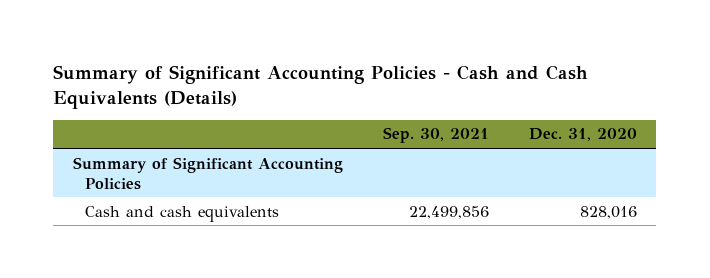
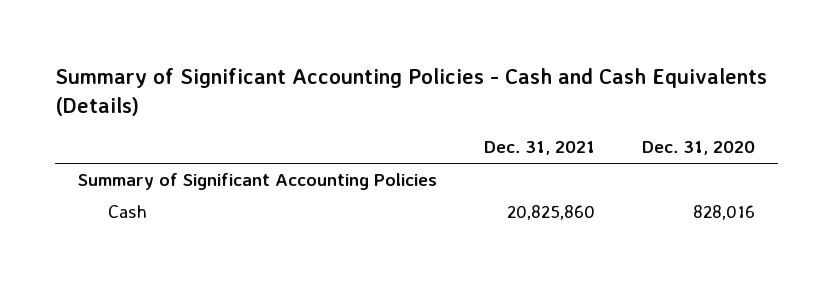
- | Sep. 30, 2021 | Dec. 31, 2020
+ | Dec. 31, 2021 | Dec. 31, 2020
- Cash and cash equivalents | 22,499,856 | 828,016
+ Cash | 20,825,860 | 828,016

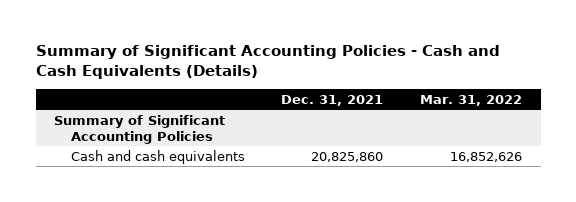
- | Dec. 31, 2021 | Dec. 31, 2020
+ | Dec. 31, 2021 | Mar. 31, 2022
- Cash | 20,825,860 | 828,016
+ Cash and cash equivalents | 20,825,860 | 16,852,626

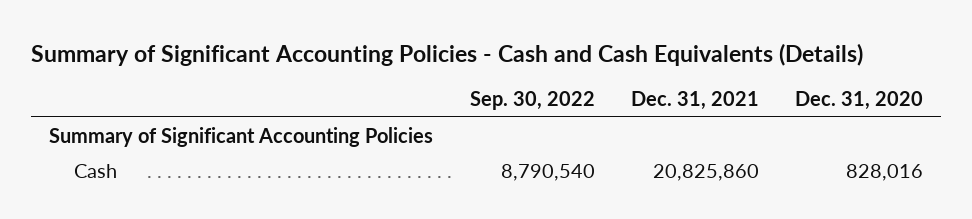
- | Dec. 31, 2021 | Mar. 31, 2022
+ | Sep. 30, 2022 | Dec. 31, 2021 | Dec. 31, 2020
- Cash and cash equivalents | 20,825,860 | 16,852,626
+ Cash | 8,790,540 | 20,825,860 | 828,016

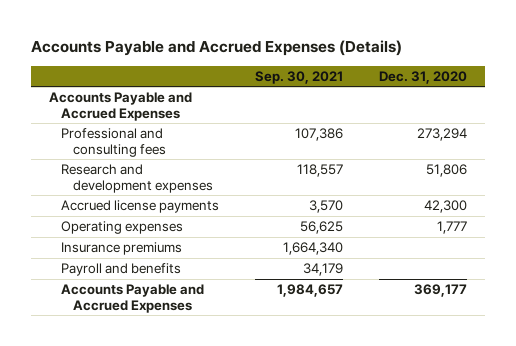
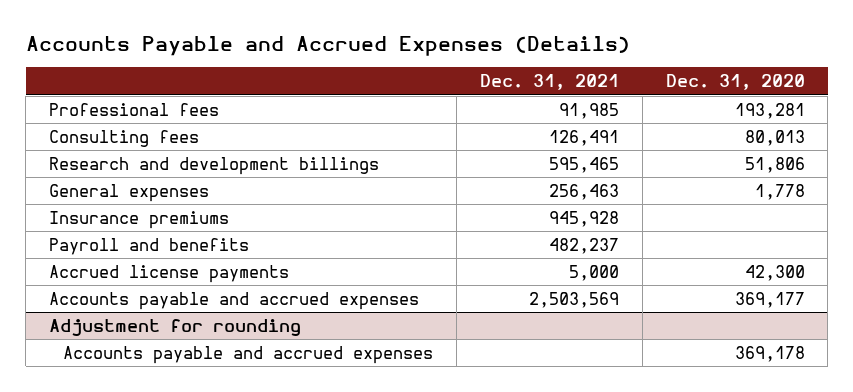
- | Sep. 30, 2021 | Dec. 31, 2020
+ | Dec. 31, 2021 | Dec. 31, 2020
- Accounts Payable and Accrued Expenses
- Professional and consulting fees | 107,386 | 273,294
- Research and development expenses | 118,557 | 51,806
- Operating expenses | 56,625 | 1,777
+ Professional fees | 91,985 | 193,281
+ Consulting fees | 126,491 | 80,013
+ Research and development billings | 595,465 | 51,806
+ General expenses | 256,463 | 1,778
- Accounts Payable and Accrued Expenses | 1,984,657 | 369,177
moved down: Accrued license payments | 5,000 | 42,300
+ Accounts payable and accrued expenses | 2,503,569 | 369,177
+ Adjustment for rounding
+ Accounts payable and accrued expenses | | 369,178

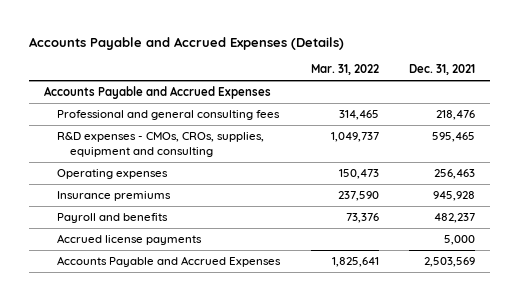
- | Dec. 31, 2021 | Dec. 31, 2020
+ | Mar. 31, 2022 | Dec. 31, 2021
- Professional fees | 91,985 | 193,281
- Consulting fees | 126,491 | 80,013
- Research and development billings | 595,465 | 51,806
- General expenses | 256,463 | 1,778
+ Accounts Payable and Accrued Expenses
+ Professional and general consulting fees | 314,465 | 218,476
+ R&D expenses - CMOs, CROs, supplies, equipment and consulting | 1,049,737 | 595,465
+ Operating expenses | 150,473 | 256,463
- Accounts payable and accrued expenses | 2,503,569 | 369,177
- Adjustment for rounding
- Accounts payable and accrued expenses | | 369,178
+ Accounts Payable and Accrued Expenses | 1,825,641 | 2,503,569

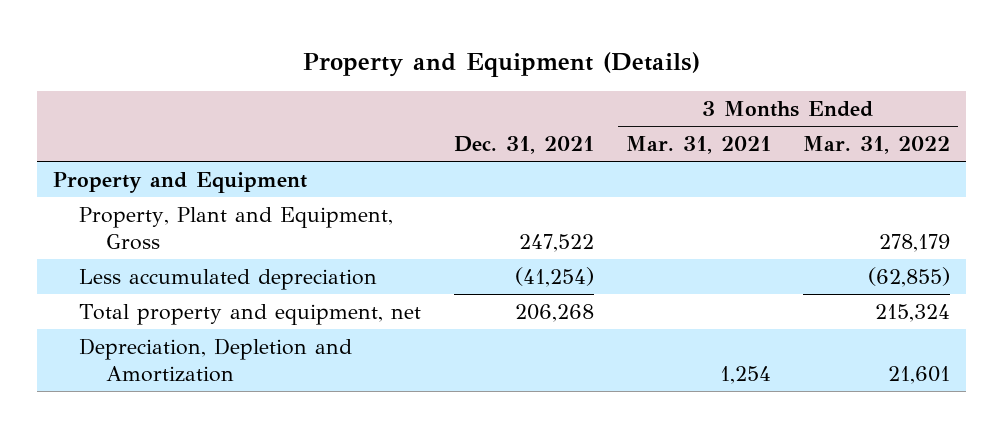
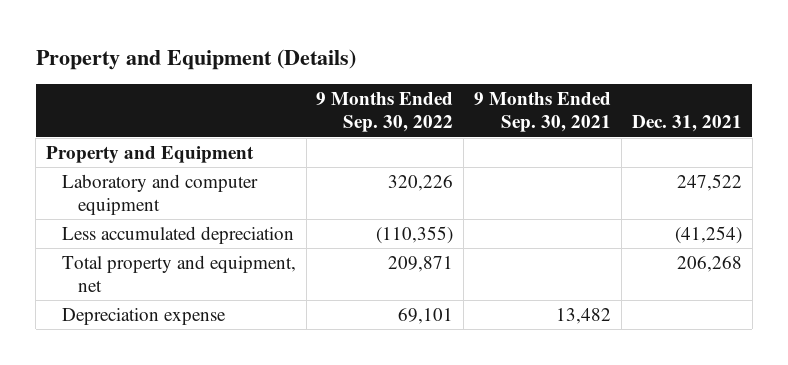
- | Dec. 31, 2021 | 3 Months Ended Mar. 31, 2021 | 3 Months Ended Mar. 31, 2022
+ | 9 Months Ended Sep. 30, 2022 | 9 Months Ended Sep. 30, 2021 | Dec. 31, 2021
- Property, Plant and Equipment, Gross | 247,522 | | 278,179
+ Laboratory and computer equipment | 320,226 | | 247,522
- Depreciation, Depletion and Amortization | | 1,254 | 21,601
+ Depreciation expense | 69,101 | 13,482 |

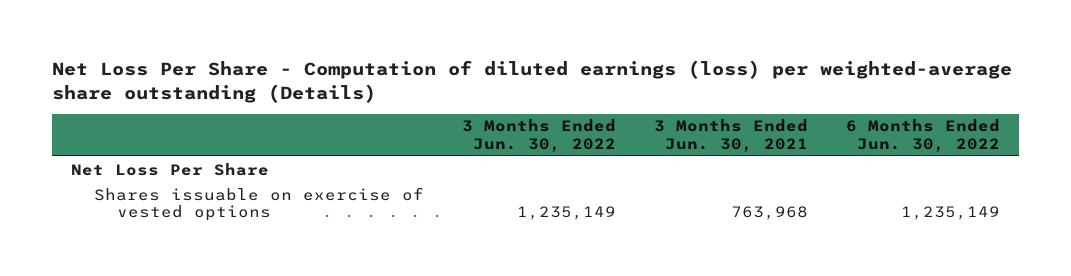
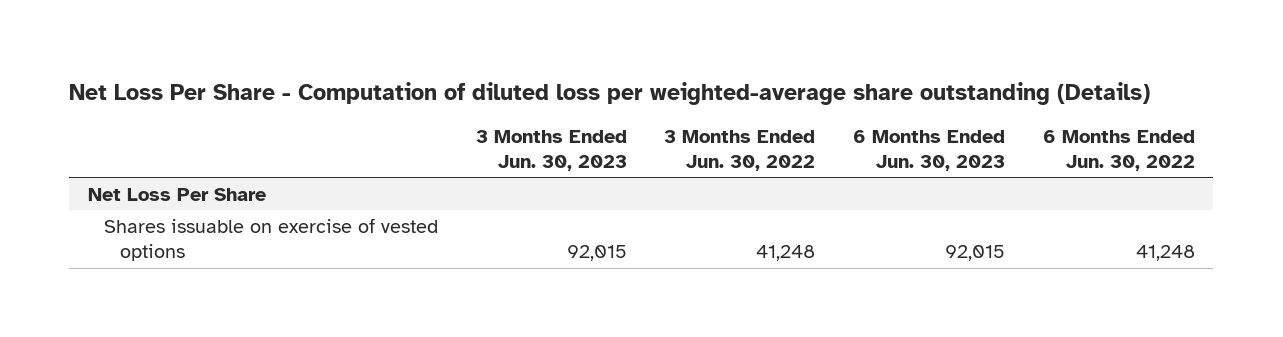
- Net Loss Per Share - Computation of diluted earnings (loss) per weighted-average share outstanding (Details)
+ Net Loss Per Share - Computation of diluted loss per weighted-average share outstanding (Details)
- | 3 Months Ended Jun. 30, 2022 | 3 Months Ended Jun. 30, 2021 | 6 Months Ended Jun. 30, 2022
+ | 3 Months Ended Jun. 30, 2023 | 3 Months Ended Jun. 30, 2022 | 6 Months Ended Jun. 30, 2023 | 6 Months Ended Jun. 30, 2022
- Shares issuable on exercise of vested options | 1,235,149 | 763,968 | 1,235,149
+ Shares issuable on exercise of vested options | 92,015 | 41,248 | 92,015 | 41,248

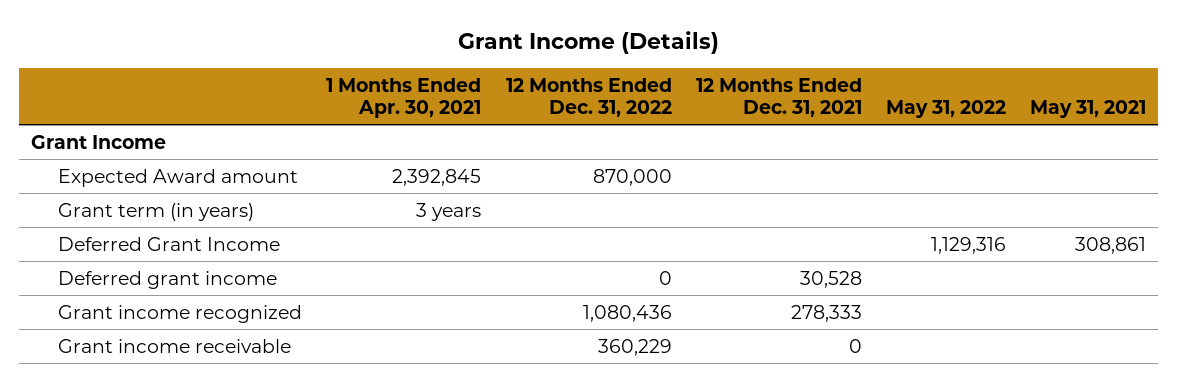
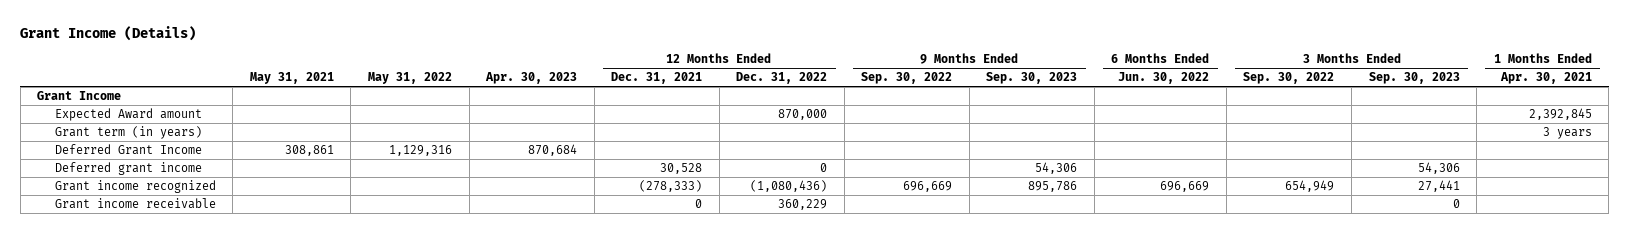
- | 1 Months Ended Apr. 30, 2021 | 12 Months Ended Dec. 31, 2022 | 12 Months Ended Dec. 31, 2021 | May 31, 2022 | May 31, 2021
+ | May 31, 2021 | May 31, 2022 | Apr. 30, 2023 | 12 Months Ended Dec. 31, 2021 | 12 Months Ended Dec. 31, 2022 | 9 Months Ended Sep. 30, 2022 | 9 Months Ended Sep. 30, 2023 | 6 Months Ended Jun. 30, 2022 | 3 Months Ended Sep. 30, 2022 | 3 Months Ended Sep. 30, 2023 | 1 Months Ended Apr. 30, 2021
- Grant income recognized | | 1,080,436 | 278,333 | |
+ Grant income recognized | | | | (278,333) | (1,080,436) | 696,669 | 895,786 | 696,669 | 654,949 | 27,441 |

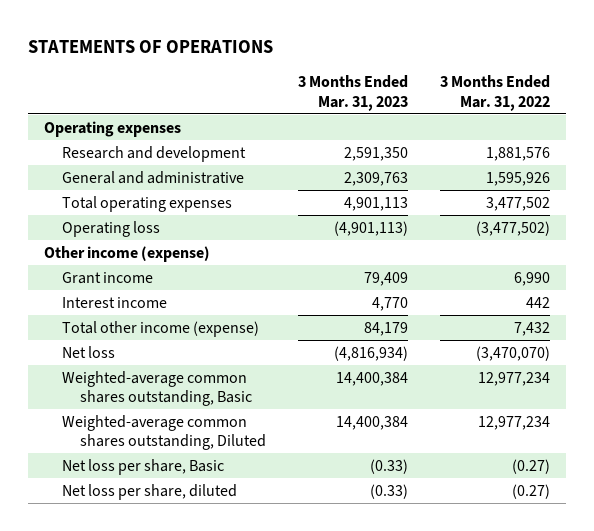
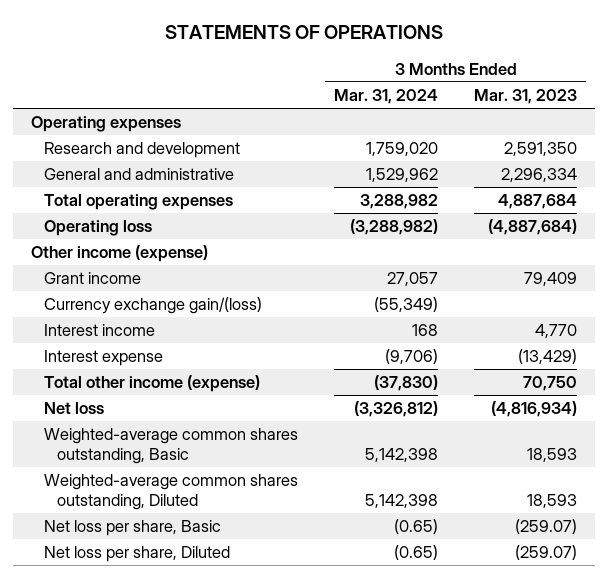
- | 3 Months Ended Mar. 31, 2023 | 3 Months Ended Mar. 31, 2022
+ | 3 Months Ended Mar. 31, 2024 | 3 Months Ended Mar. 31, 2023
- General and administrative | 2,309,763 | 1,595,926
- Total operating expenses | 4,901,113 | 3,477,502
- Operating loss | (4,901,113) | (3,477,502)
+ General and administrative | 1,529,962 | 2,296,334
+ Total operating expenses | 3,288,982 | 4,887,684
+ Operating loss | (3,288,982) | (4,887,684)
+ Currency exchange gain/(loss) | (55,349) |
- Total other income (expense) | 84,179 | 7,432
+ Interest expense | (9,706) | (13,429)
+ Total other income (expense) | (37,830) | 70,750
- Weighted-average common shares outstanding, Basic | 14,400,384 | 12,977,234
- Weighted-average common shares outstanding, Diluted | 14,400,384 | 12,977,234
- Net loss per share, Basic | (0.33) | (0.27)
- Net loss per share, diluted | (0.33) | (0.27)
+ Weighted-average common shares outstanding, Basic | 5,142,398 | 18,593
+ Weighted-average common shares outstanding, Diluted | 5,142,398 | 18,593
+ Net loss per share, Basic | (0.65) | (259.07)
+ Net loss per share, Diluted | (0.65) | (259.07)

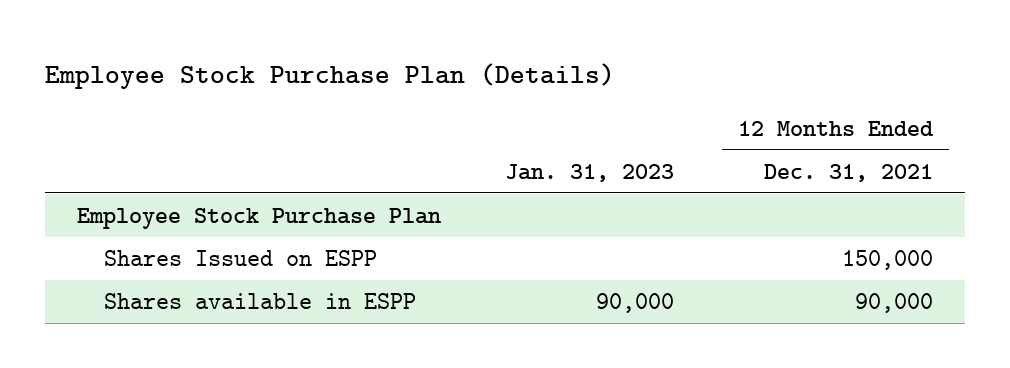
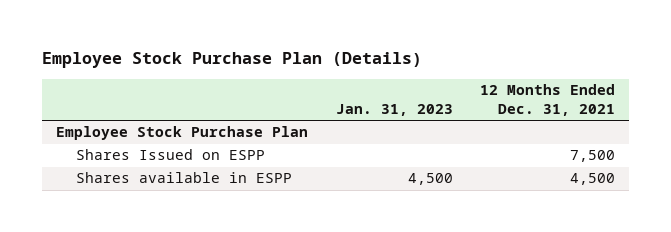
- Shares Issued on ESPP | | 150,000
- Shares available in ESPP | 90,000 | 90,000
+ Shares Issued on ESPP | | 7,500
+ Shares available in ESPP | 4,500 | 4,500

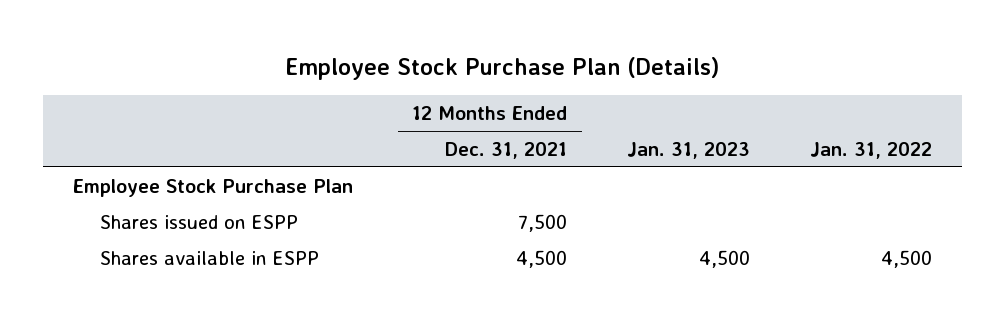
- | Jan. 31, 2023 | 12 Months Ended Dec. 31, 2021
+ | 12 Months Ended Dec. 31, 2021 | Jan. 31, 2023 | Jan. 31, 2022
- Shares Issued on ESPP | | 7,500
+ Shares issued on ESPP | 7,500 | |

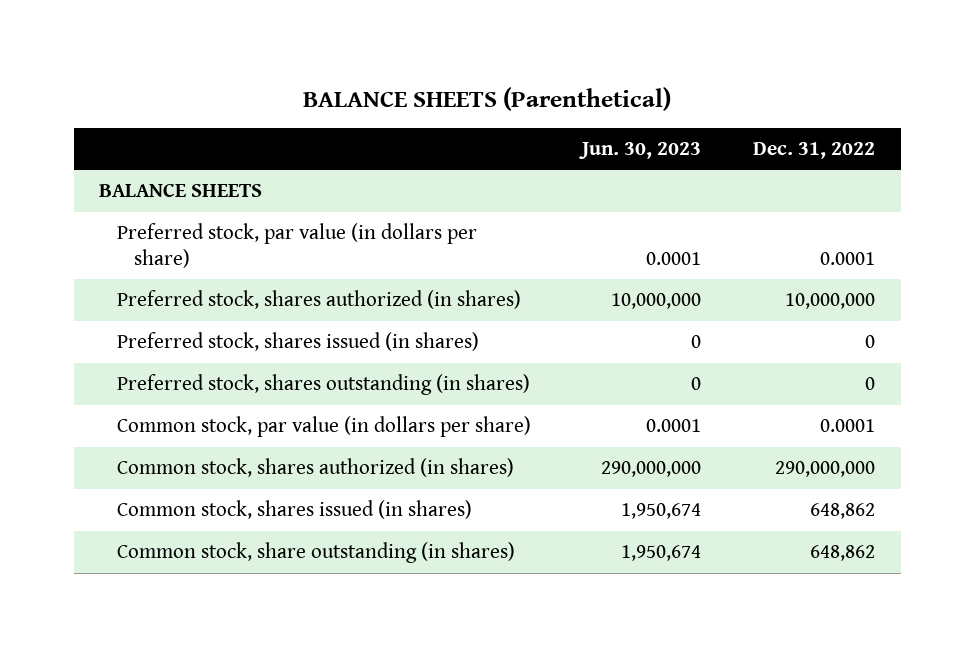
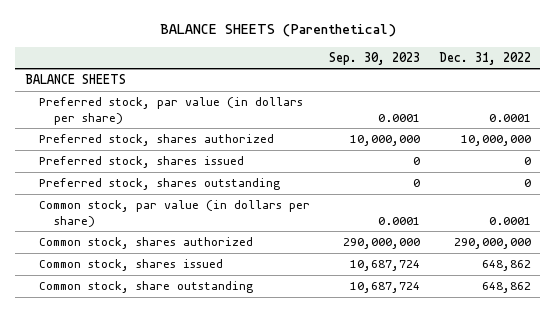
- | Jun. 30, 2023 | Dec. 31, 2022
+ | Sep. 30, 2023 | Dec. 31, 2022
- Preferred stock, shares authorized (in shares) | 10,000,000 | 10,000,000
- Preferred stock, shares issued (in shares) | 0 | 0
- Preferred stock, shares outstanding (in shares) | 0 | 0
+ Preferred stock, shares authorized | 10,000,000 | 10,000,000
+ Preferred stock, shares issued | 0 | 0
+ Preferred stock, shares outstanding | 0 | 0
- Common stock, shares authorized (in shares) | 290,000,000 | 290,000,000
- Common stock, shares issued (in shares) | 1,950,674 | 648,862
- Common stock, share outstanding (in shares) | 1,950,674 | 648,862
+ Common stock, shares authorized | 290,000,000 | 290,000,000
+ Common stock, shares issued | 10,687,724 | 648,862
+ Common stock, share outstanding | 10,687,724 | 648,862

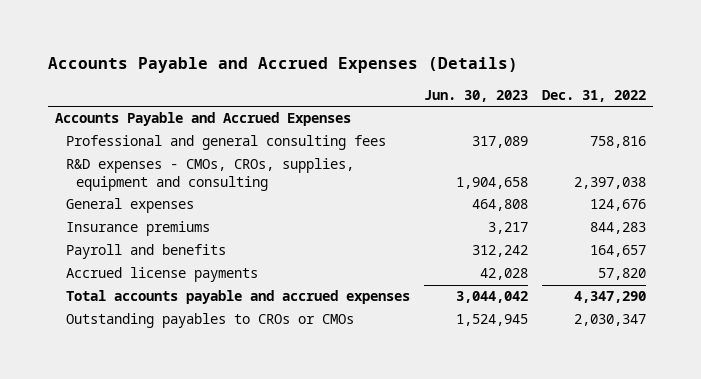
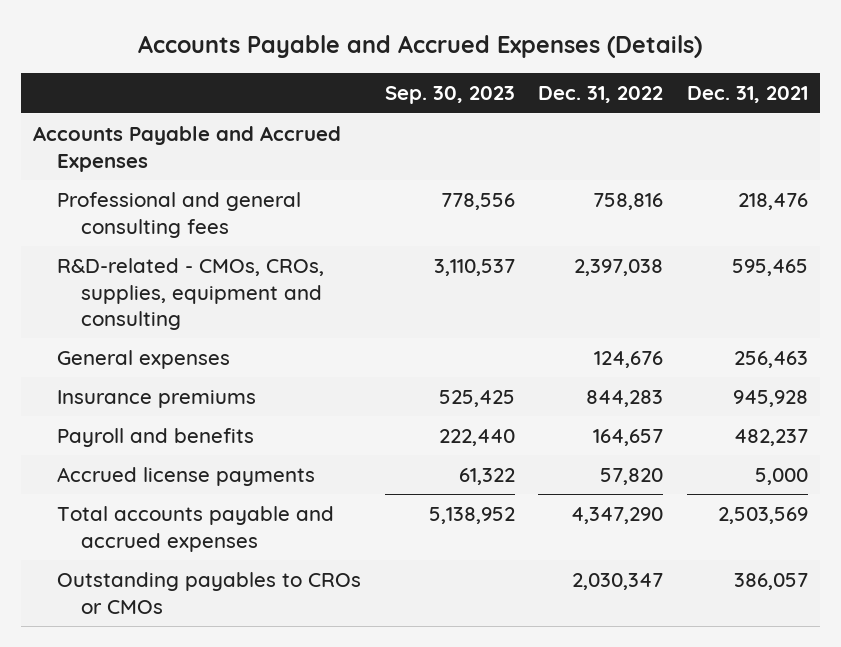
- | Jun. 30, 2023 | Dec. 31, 2022
+ | Sep. 30, 2023 | Dec. 31, 2022 | Dec. 31, 2021
- R&D expenses - CMOs, CROs, supplies, equipment and consulting | 1,904,658 | 2,397,038
+ R&D-related - CMOs, CROs, supplies, equipment and consulting | 3,110,537 | 2,397,038 | 595,465

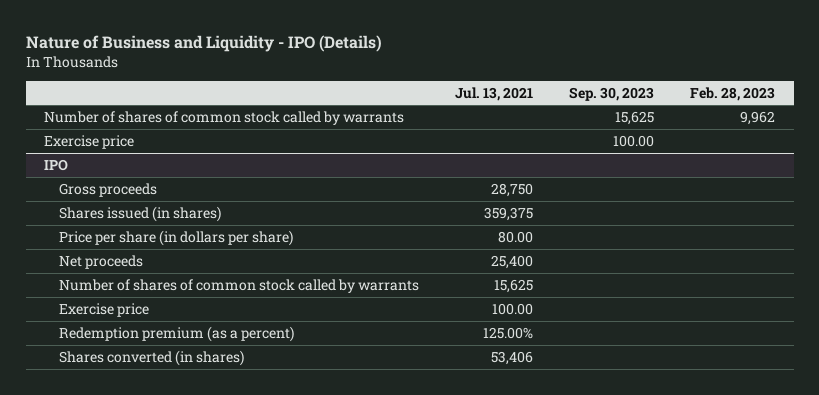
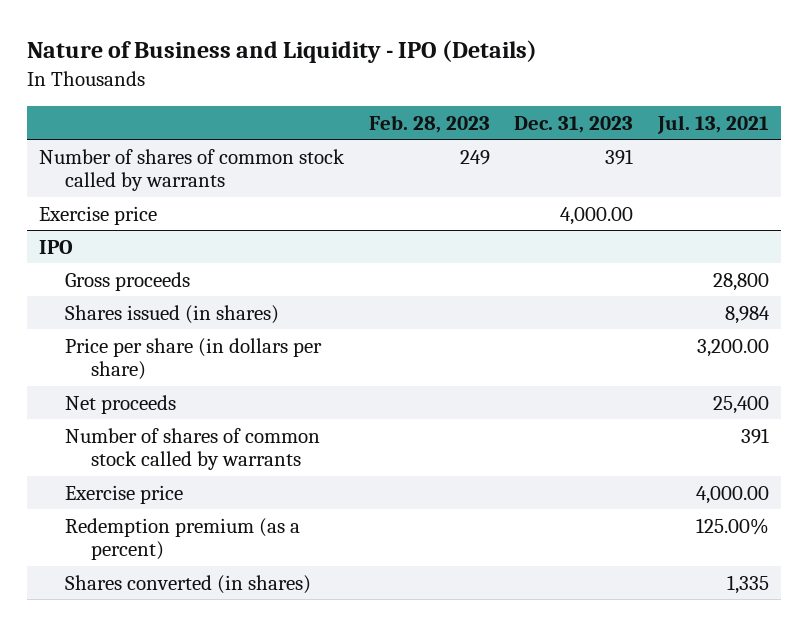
- | Jul. 13, 2021 | Sep. 30, 2023 | Feb. 28, 2023
+ | Feb. 28, 2023 | Dec. 31, 2023 | Jul. 13, 2021
- Number of shares of common stock called by warrants | | 15,625 | 9,962
+ Number of shares of common stock called by warrants | 249 | 391 |
@ IPO
- Gross proceeds | 28,750 | |
- Shares issued (in shares) | 359,375 | |
- Price per share (in dollars per share) | 80.00 | |
+ Gross proceeds | | | 28,800
+ Shares issued (in shares) | | | 8,984
+ Price per share (in dollars per share) | | | 3,200.00
- Number of shares of common stock called by warrants | 15,625 | |
- Exercise price | 100.00 | |
+ Number of shares of common stock called by warrants | | | 391
+ Exercise price | | | 4,000.00
- Shares converted (in shares) | 53,406 | |
+ Shares converted (in shares) | | | 1,335

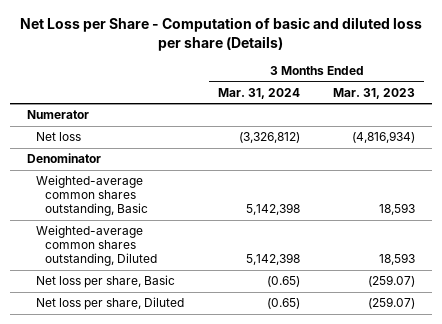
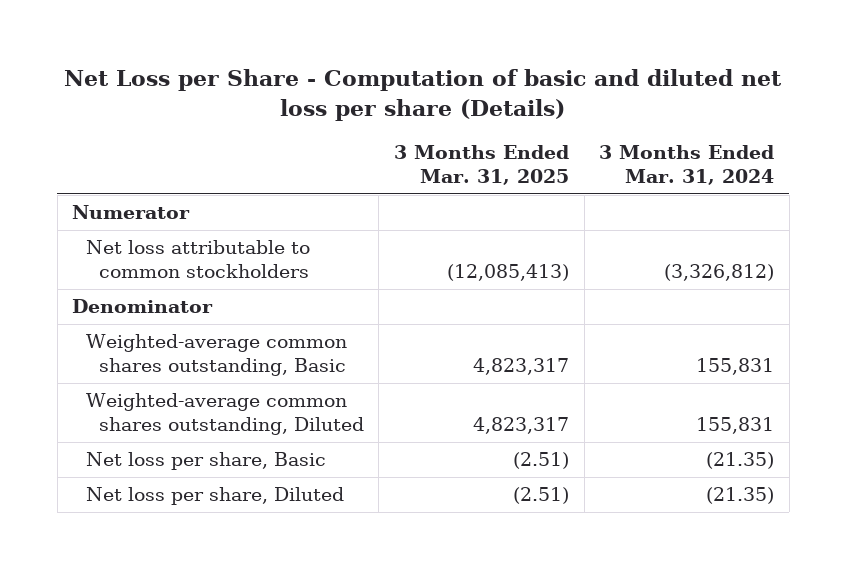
- Net Loss per Share - Computation of basic and diluted loss per share (Details)
+ Net Loss per Share - Computation of basic and diluted net loss per share (Details)
- | 3 Months Ended Mar. 31, 2024 | 3 Months Ended Mar. 31, 2023
+ | 3 Months Ended Mar. 31, 2025 | 3 Months Ended Mar. 31, 2024
- Net loss | (3,326,812) | (4,816,934)
+ Net loss attributable to common stockholders | (12,085,413) | (3,326,812)
- Weighted-average common shares outstanding, Basic | 5,142,398 | 18,593
- Weighted-average common shares outstanding, Diluted | 5,142,398 | 18,593
- Net loss per share, Basic | (0.65) | (259.07)
- Net loss per share, Diluted | (0.65) | (259.07)
+ Weighted-average common shares outstanding, Basic | 4,823,317 | 155,831
+ Weighted-average common shares outstanding, Diluted | 4,823,317 | 155,831
+ Net loss per share, Basic | (2.51) | (21.35)
+ Net loss per share, Diluted | (2.51) | (21.35)

